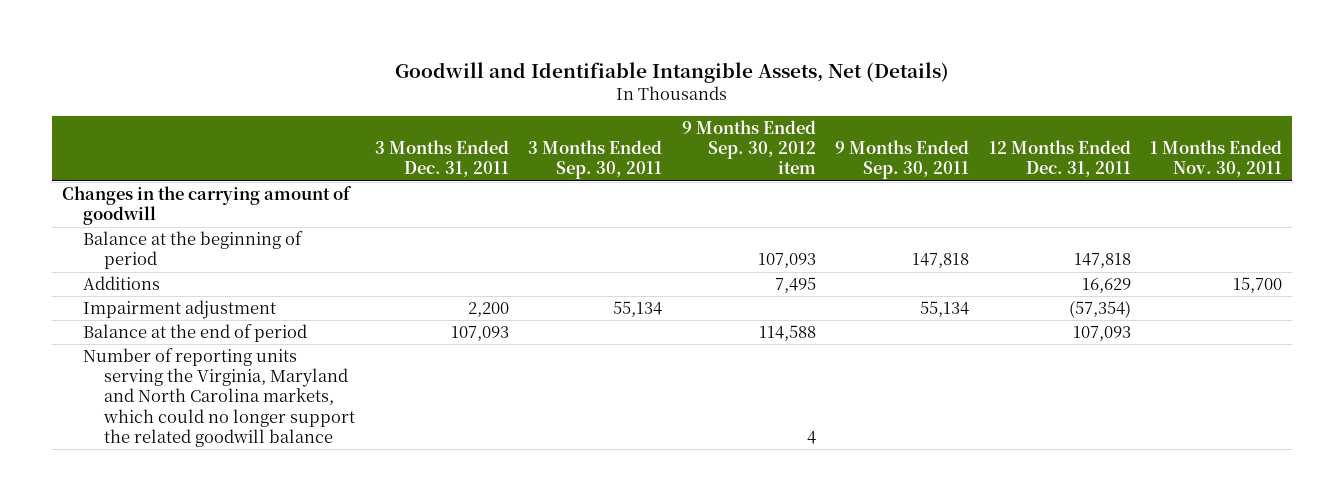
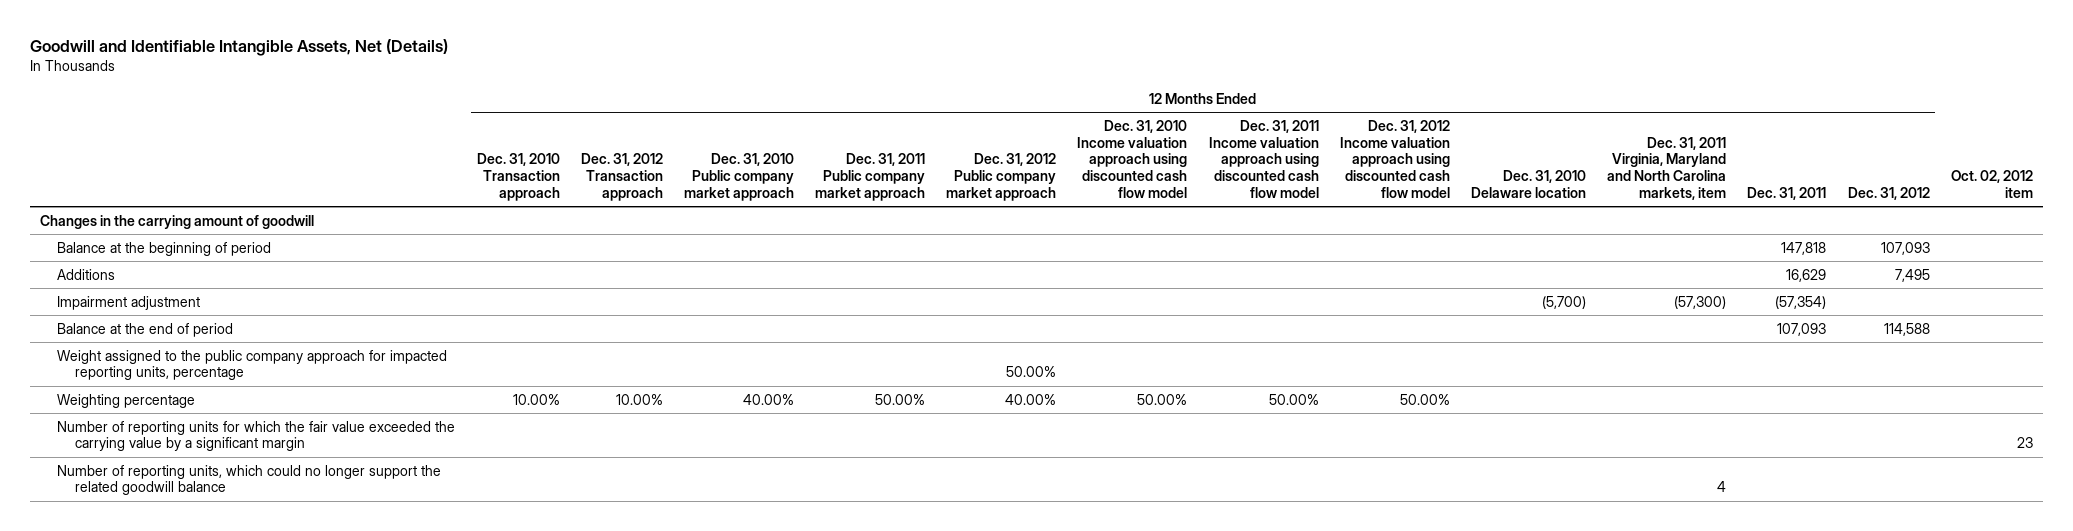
- | 3 Months Ended Dec. 31, 2011 | 3 Months Ended Sep. 30, 2011 | 9 Months Ended Sep. 30, 2012 item | 9 Months Ended Sep. 30, 2011 | 12 Months Ended Dec. 31, 2011 | 1 Months Ended Nov. 30, 2011
+ | 12 Months Ended Dec. 31, 2010 Transaction approach | 12 Months Ended Dec. 31, 2012 Transaction approach | 12 Months Ended Dec. 31, 2010 Public company market approach | 12 Months Ended Dec. 31, 2011 Public company market approach | 12 Months Ended Dec. 31, 2012 Public company market approach | 12 Months Ended Dec. 31, 2010 Income valuation approach using discounted cash flow model | 12 Months Ended Dec. 31, 2011 Income valuation approach using discounted cash flow model | 12 Months Ended Dec. 31, 2012 Income valuation approach using discounted cash flow model | 12 Months Ended Dec. 31, 2010 Delaware location | 12 Months Ended Dec. 31, 2011 Virginia, Maryland and North Carolina markets, item | 12 Months Ended Dec. 31, 2011 | 12 Months Ended Dec. 31, 2012 | Oct. 02, 2012 item
- Number of reporting units serving the Virginia, Maryland and North Carolina markets, which could no longer support the related goodwill balance | | | 4 | | |
+ Weight assigned to the public company approach for impacted reporting units, percentage | | | | | 50.00% | | | | | | | |
+ Weighting percentage | 10.00% | 10.00% | 40.00% | 50.00% | 40.00% | 50.00% | 50.00% | 50.00% | | | | |
+ Number of reporting units for which the fair value exceeded the carrying value by a significant margin | | | | | | | | | | | | | 23
+ Number of reporting units, which could no longer support the related goodwill balance | | | | | | | | | | 4 | | |

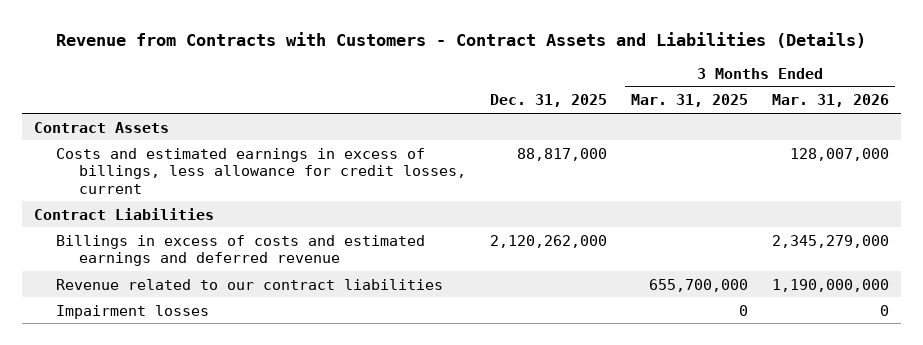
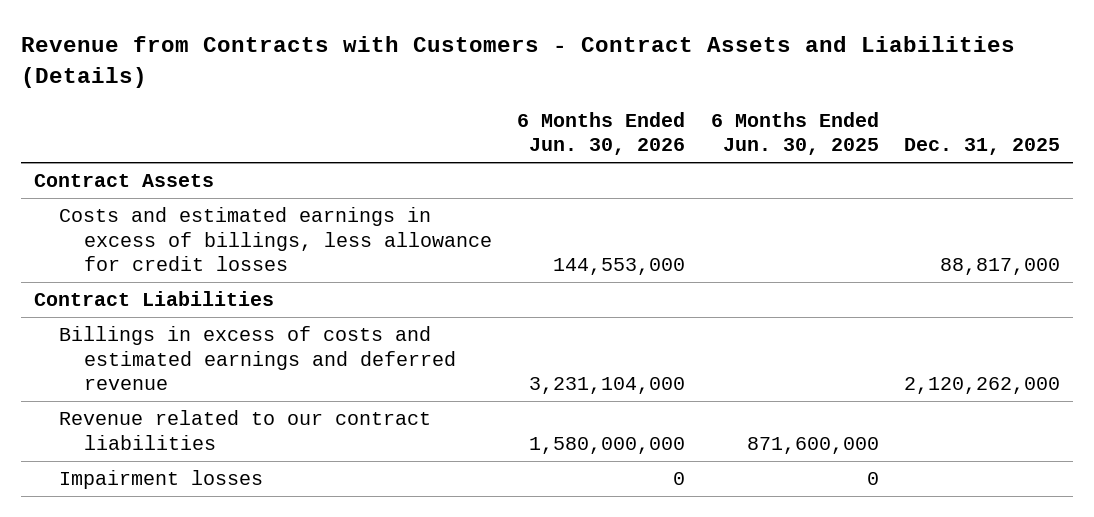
- | Dec. 31, 2025 | 3 Months Ended Mar. 31, 2025 | 3 Months Ended Mar. 31, 2026
+ | 6 Months Ended Jun. 30, 2026 | 6 Months Ended Jun. 30, 2025 | Dec. 31, 2025
- Costs and estimated earnings in excess of billings, less allowance for credit losses, current | 88,817,000 | | 128,007,000
+ Costs and estimated earnings in excess of billings, less allowance for credit losses | 144,553,000 | | 88,817,000

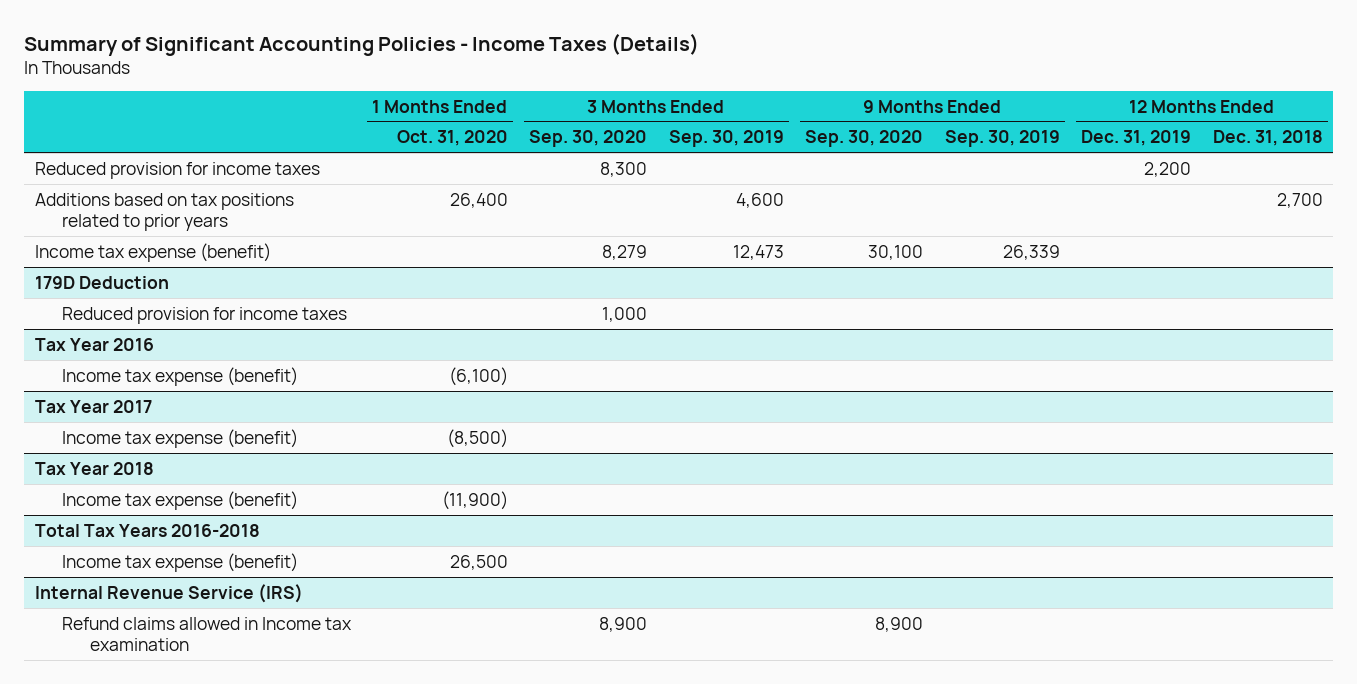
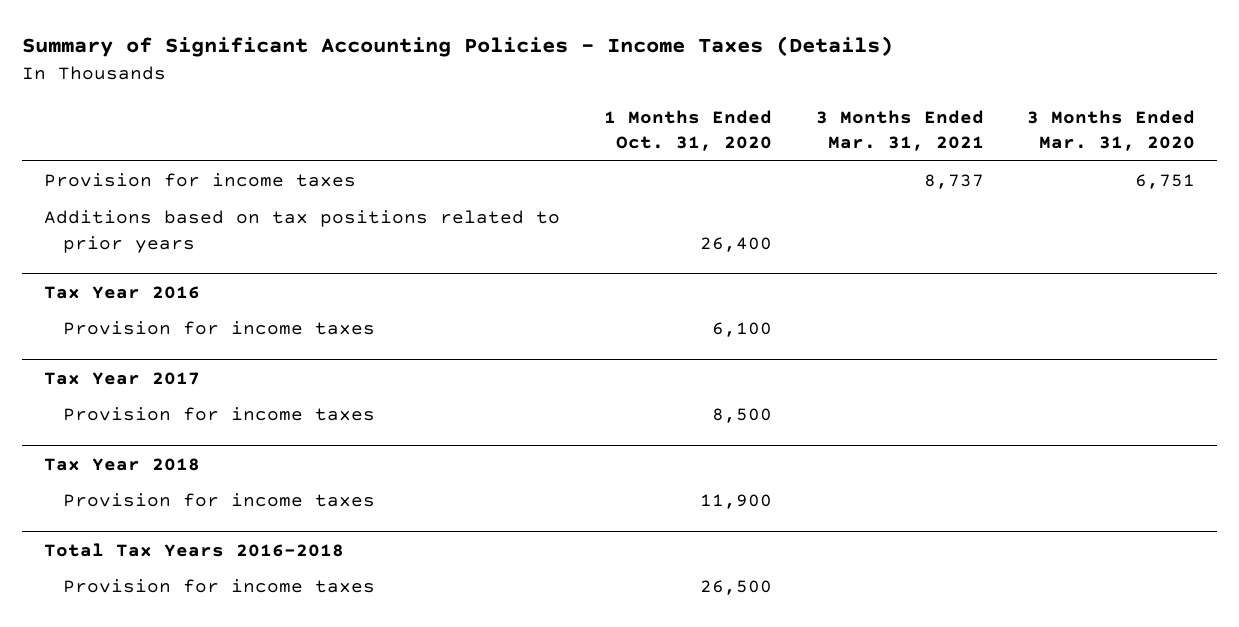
- | 1 Months Ended Oct. 31, 2020 | 3 Months Ended Sep. 30, 2020 | 3 Months Ended Sep. 30, 2019 | 9 Months Ended Sep. 30, 2020 | 9 Months Ended Sep. 30, 2019 | 12 Months Ended Dec. 31, 2019 | 12 Months Ended Dec. 31, 2018
+ | 1 Months Ended Oct. 31, 2020 | 3 Months Ended Mar. 31, 2021 | 3 Months Ended Mar. 31, 2020
- Reduced provision for income taxes | | 8,300 | | | | 2,200 |
+ Provision for income taxes | | 8,737 | 6,751
- Income tax expense (benefit) | | 8,279 | 12,473 | 30,100 | 26,339 | |
- 179D Deduction
- Reduced provision for income taxes | | 1,000 | | | | |
@ Tax Year 2016
- Income tax expense (benefit) | (6,100) | | | | | |
+ Provision for income taxes | 6,100 | |
@ Tax Year 2017
- Income tax expense (benefit) | (8,500) | | | | | |
+ Provision for income taxes | 8,500 | |
@ Tax Year 2018
- Income tax expense (benefit) | (11,900) | | | | | |
+ Provision for income taxes | 11,900 | |
@ Total Tax Years 2016-2018
- Income tax expense (benefit) | 26,500 | | | | | |
- Internal Revenue Service (IRS)
- Refund claims allowed in Income tax examination | | 8,900 | | 8,900 | | |
@ Total Tax Years 2016-2018
+ Provision for income taxes | 26,500 | |

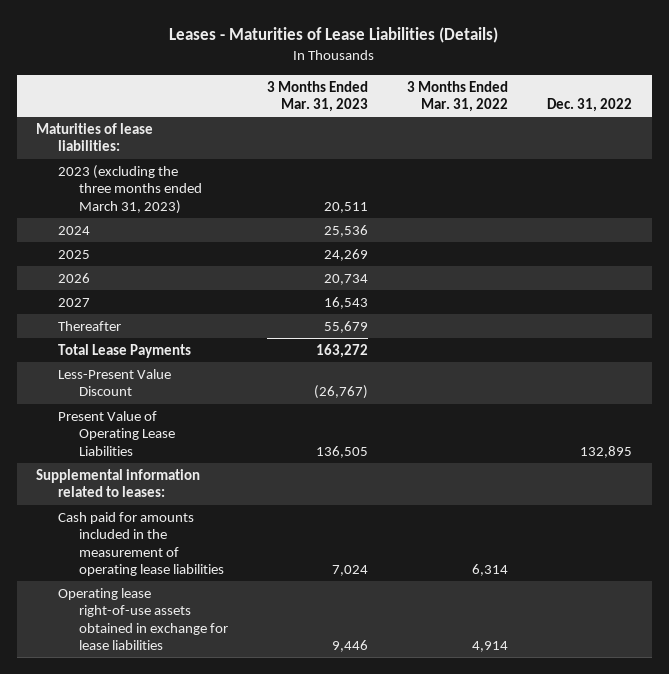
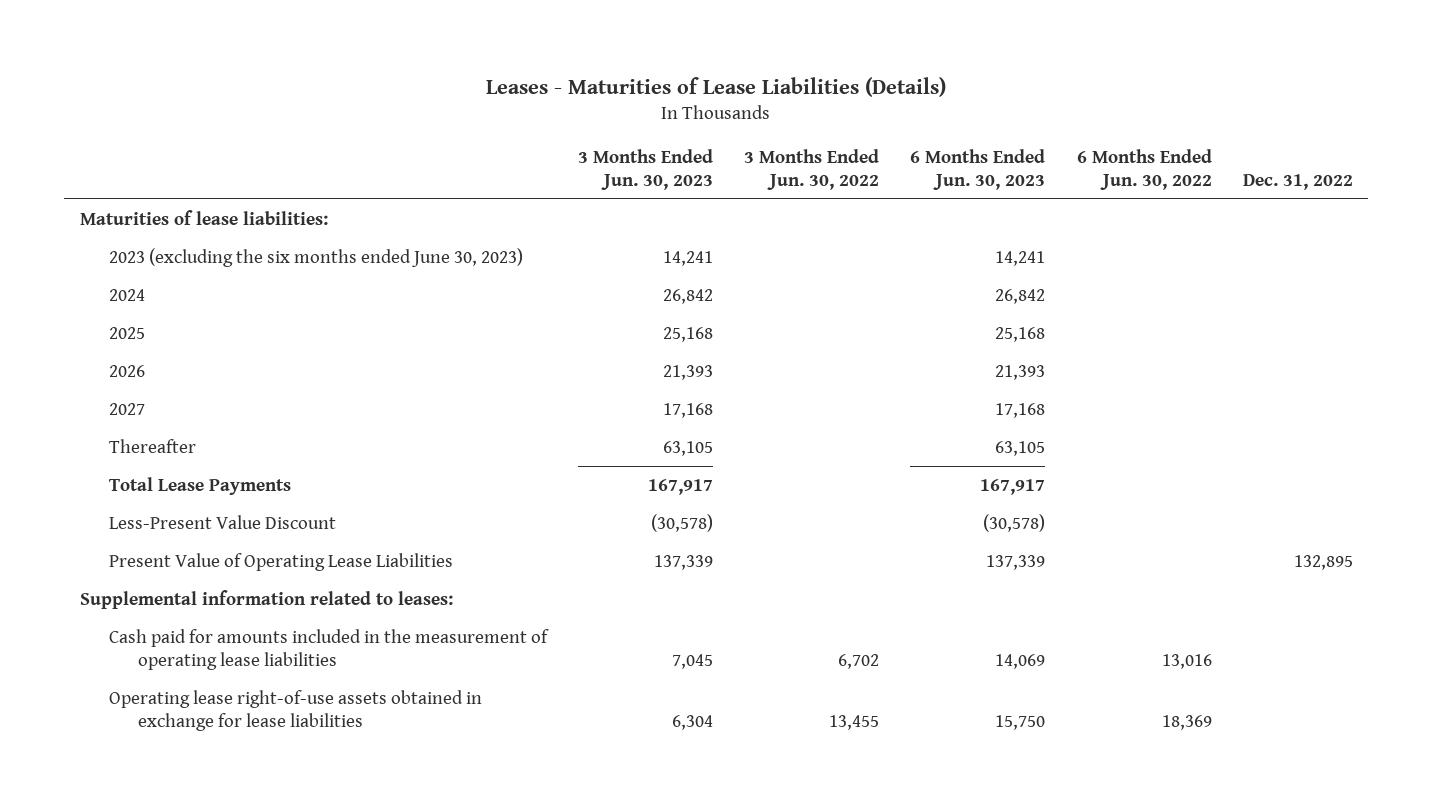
- | 3 Months Ended Mar. 31, 2023 | 3 Months Ended Mar. 31, 2022 | Dec. 31, 2022
+ | 3 Months Ended Jun. 30, 2023 | 3 Months Ended Jun. 30, 2022 | 6 Months Ended Jun. 30, 2023 | 6 Months Ended Jun. 30, 2022 | Dec. 31, 2022
- 2023 (excluding the three months ended March 31, 2023) | 20,511 | |
+ 2023 (excluding the six months ended June 30, 2023) | 14,241 | | 14,241 | |

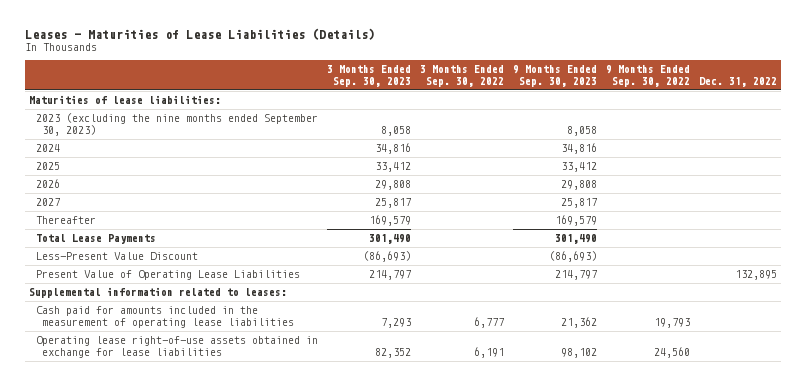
- | 3 Months Ended Jun. 30, 2023 | 3 Months Ended Jun. 30, 2022 | 6 Months Ended Jun. 30, 2023 | 6 Months Ended Jun. 30, 2022 | Dec. 31, 2022
+ | 3 Months Ended Sep. 30, 2023 | 3 Months Ended Sep. 30, 2022 | 9 Months Ended Sep. 30, 2023 | 9 Months Ended Sep. 30, 2022 | Dec. 31, 2022
- 2023 (excluding the six months ended June 30, 2023) | 14,241 | | 14,241 | |
+ 2023 (excluding the nine months ended September 30, 2023) | 8,058 | | 8,058 | |

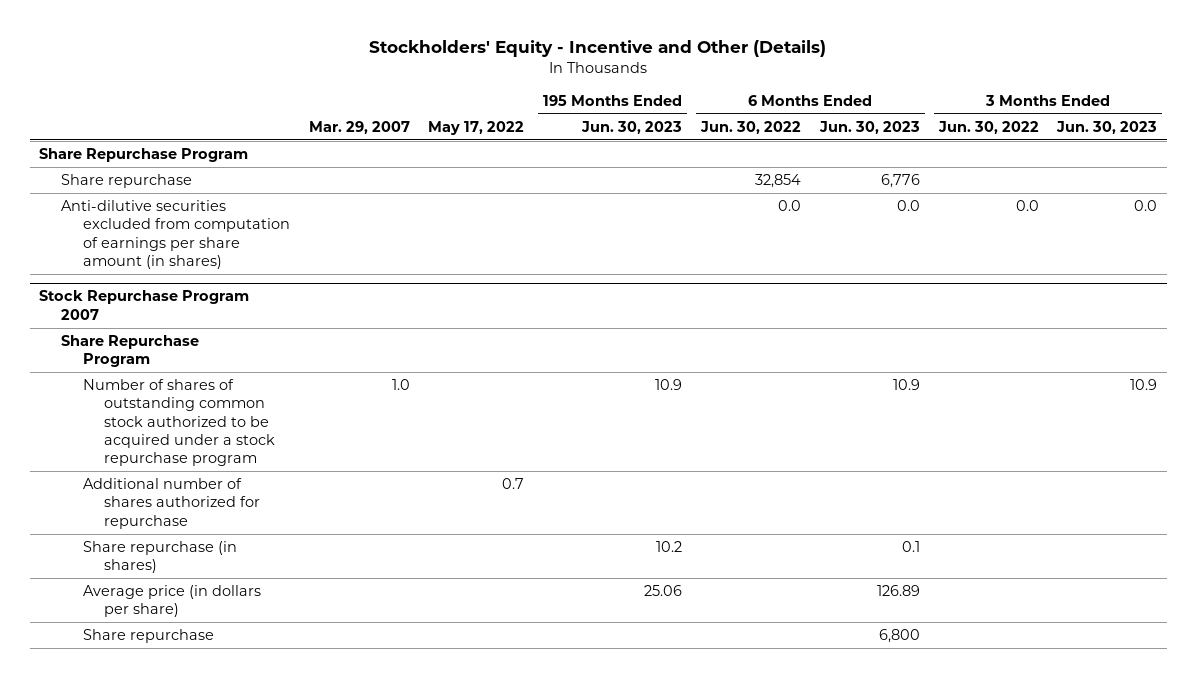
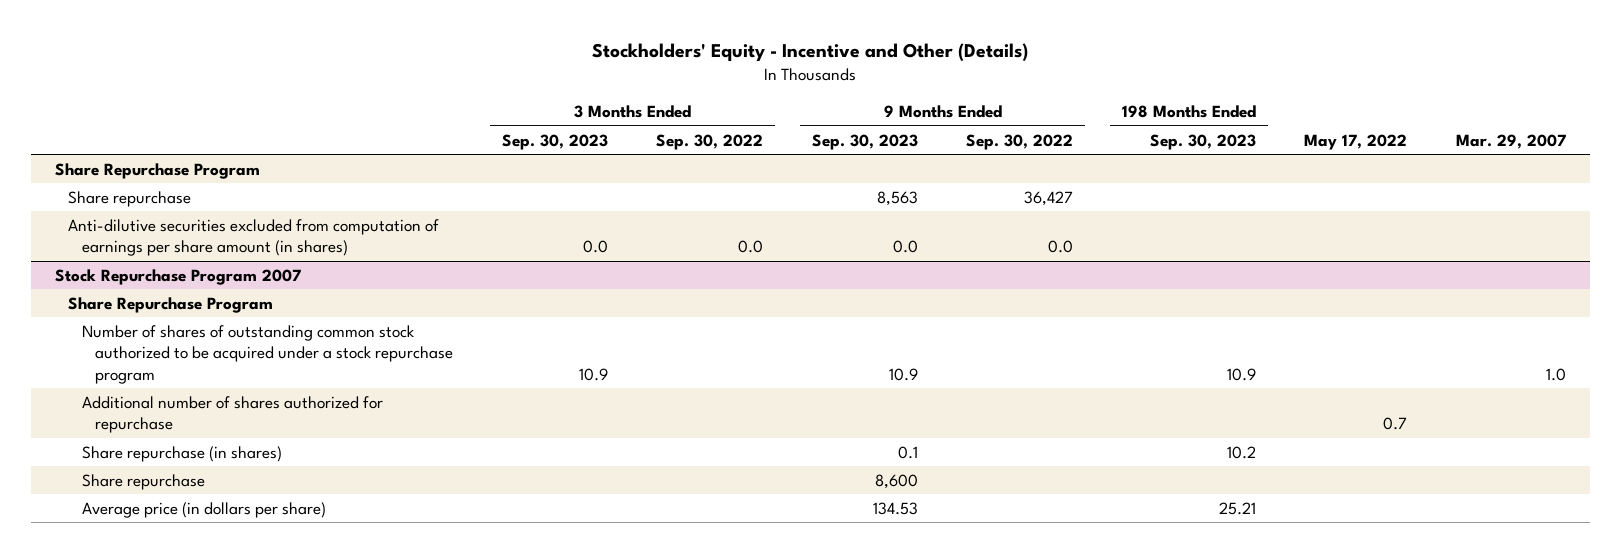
- | Mar. 29, 2007 | May 17, 2022 | 195 Months Ended Jun. 30, 2023 | 6 Months Ended Jun. 30, 2022 | 6 Months Ended Jun. 30, 2023 | 3 Months Ended Jun. 30, 2022 | 3 Months Ended Jun. 30, 2023
+ | 3 Months Ended Sep. 30, 2023 | 3 Months Ended Sep. 30, 2022 | 9 Months Ended Sep. 30, 2023 | 9 Months Ended Sep. 30, 2022 | 198 Months Ended Sep. 30, 2023 | May 17, 2022 | Mar. 29, 2007
@ Stock Repurchase Program 2007
moved down: Average price (in dollars per share) | | | 134.53 | | 25.21 | |

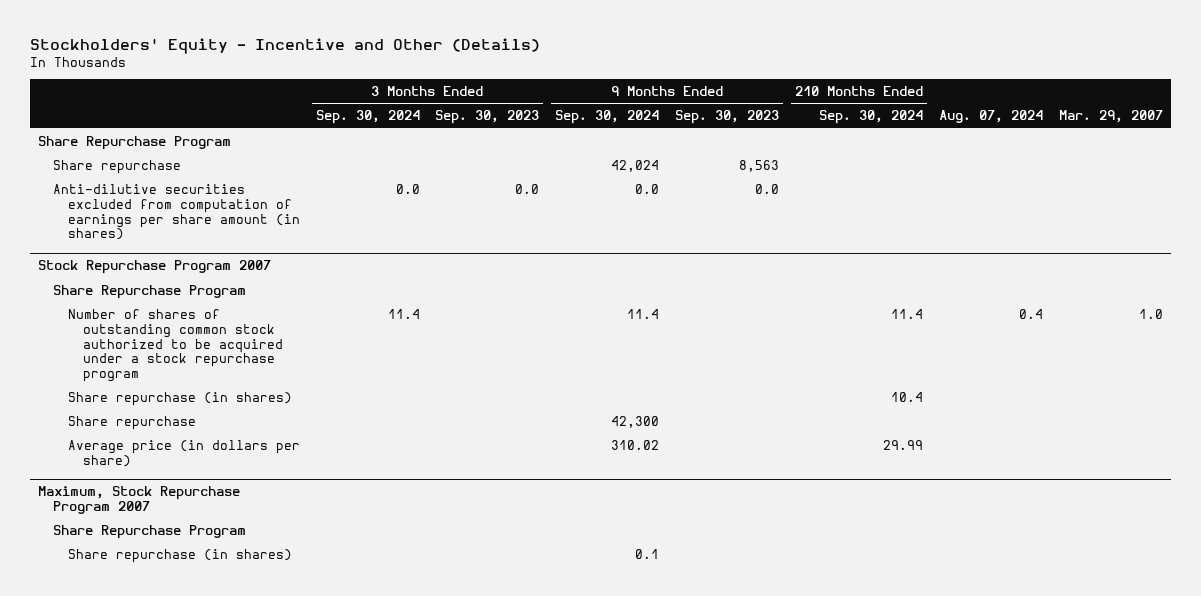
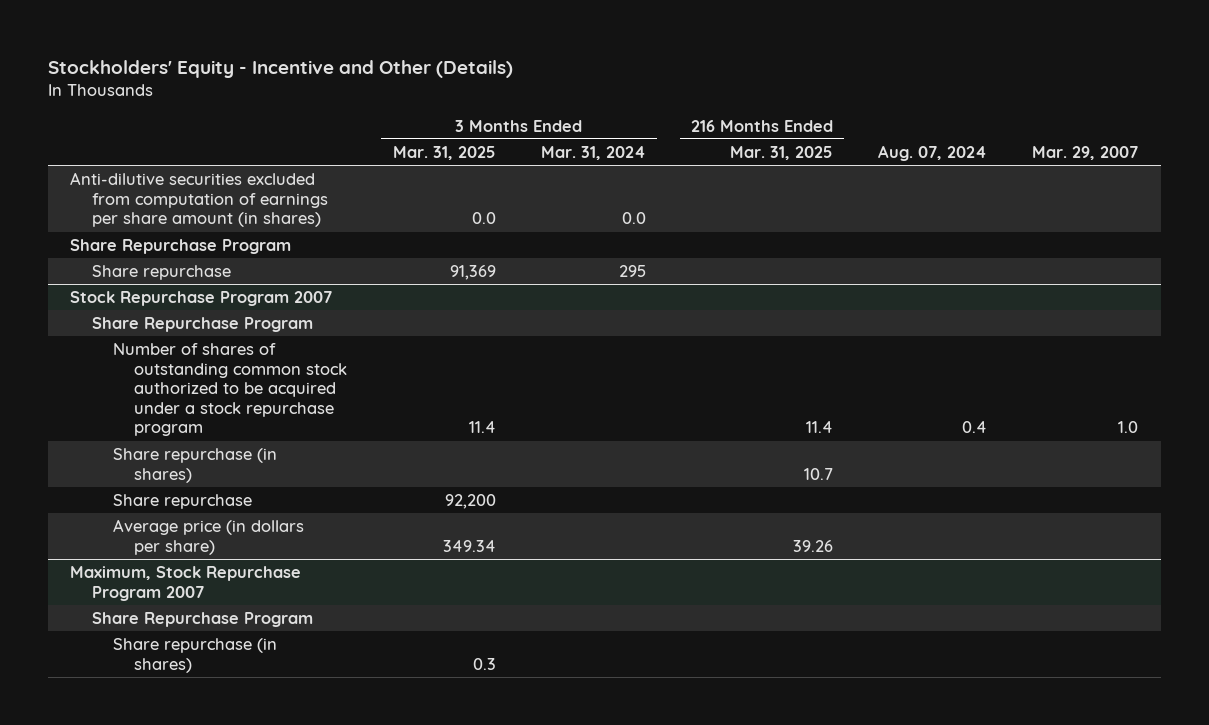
- | 3 Months Ended Sep. 30, 2024 | 3 Months Ended Sep. 30, 2023 | 9 Months Ended Sep. 30, 2024 | 9 Months Ended Sep. 30, 2023 | 210 Months Ended Sep. 30, 2024 | Aug. 07, 2024 | Mar. 29, 2007
+ | 3 Months Ended Mar. 31, 2025 | 3 Months Ended Mar. 31, 2024 | 216 Months Ended Mar. 31, 2025 | Aug. 07, 2024 | Mar. 29, 2007
moved up: Anti-dilutive securities excluded from computation of earnings per share amount (in shares) | 0.0 | 0.0 | | |

